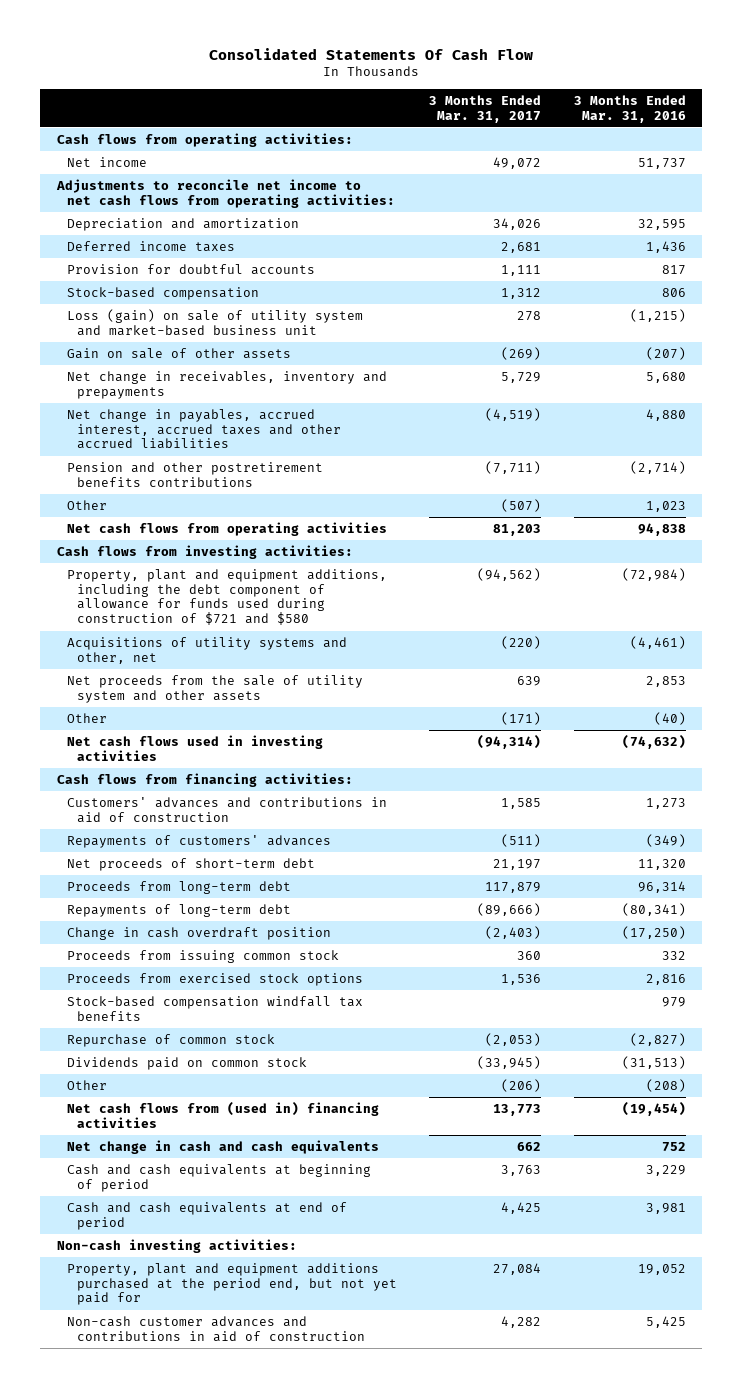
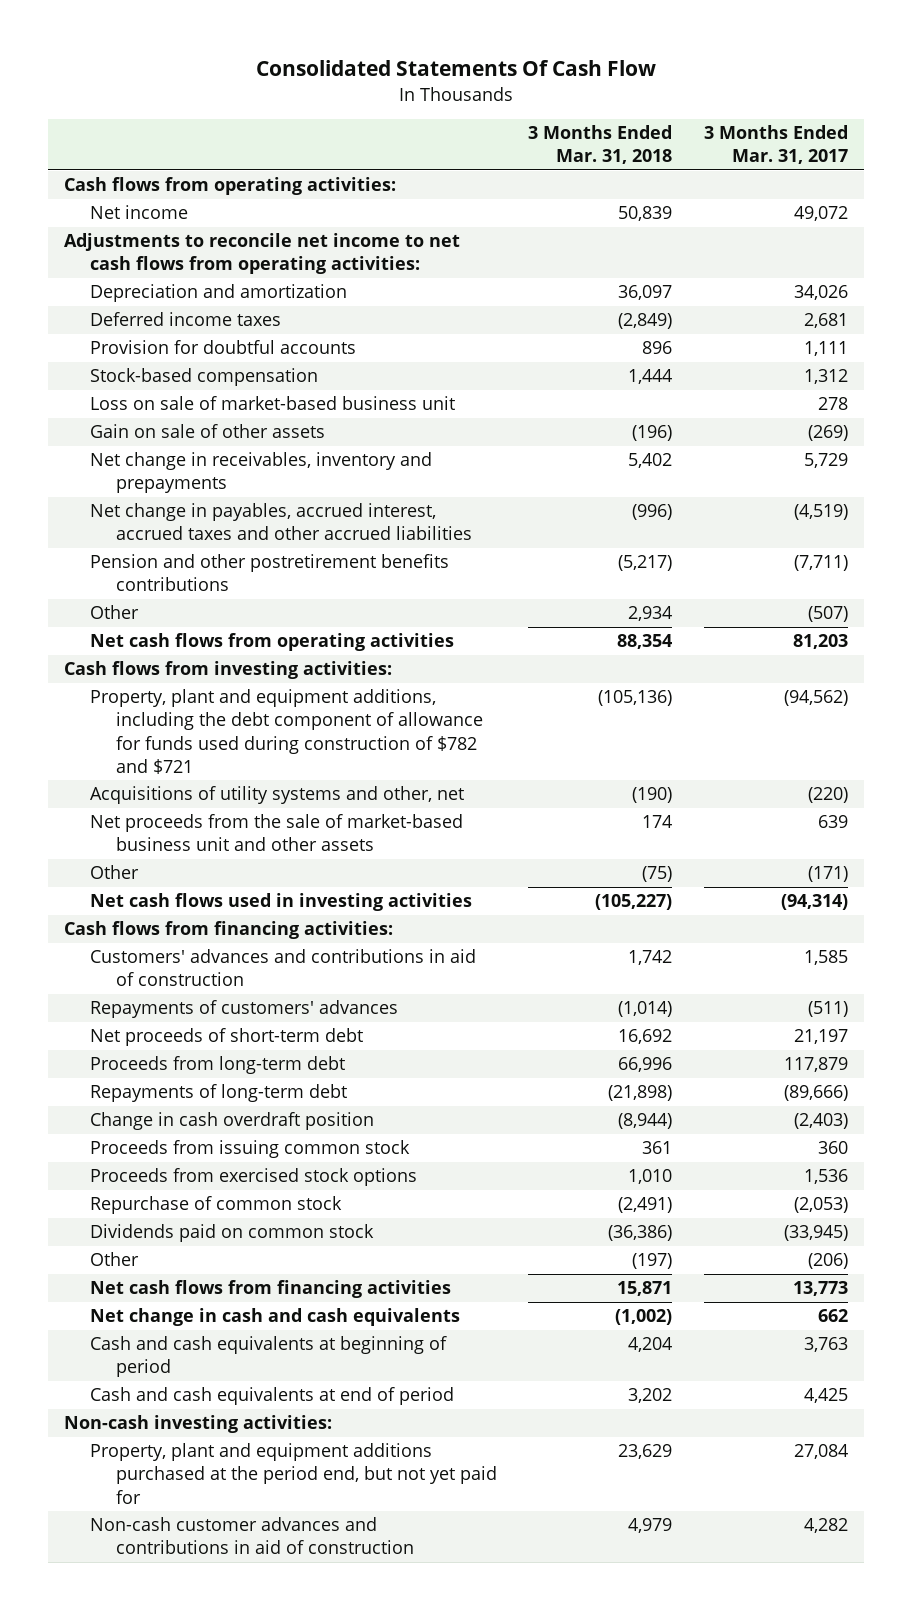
- | 3 Months Ended Mar. 31, 2017 | 3 Months Ended Mar. 31, 2016
+ | 3 Months Ended Mar. 31, 2018 | 3 Months Ended Mar. 31, 2017
- Loss (gain) on sale of utility system and market-based business unit | 278 | (1,215)
+ Loss on sale of market-based business unit | | 278
- Property, plant and equipment additions, including the debt component of allowance for funds used during construction of $721 and $580 | (94,562) | (72,984)
+ Property, plant and equipment additions, including the debt component of allowance for funds used during construction of $782 and $721 | (105,136) | (94,562)
- Net proceeds from the sale of utility system and other assets | 639 | 2,853
+ Net proceeds from the sale of market-based business unit and other assets | 174 | 639
- Stock-based compensation windfall tax benefits | | 979
- Net cash flows from (used in) financing activities | 13,773 | (19,454)
+ Net cash flows from financing activities | 15,871 | 13,773

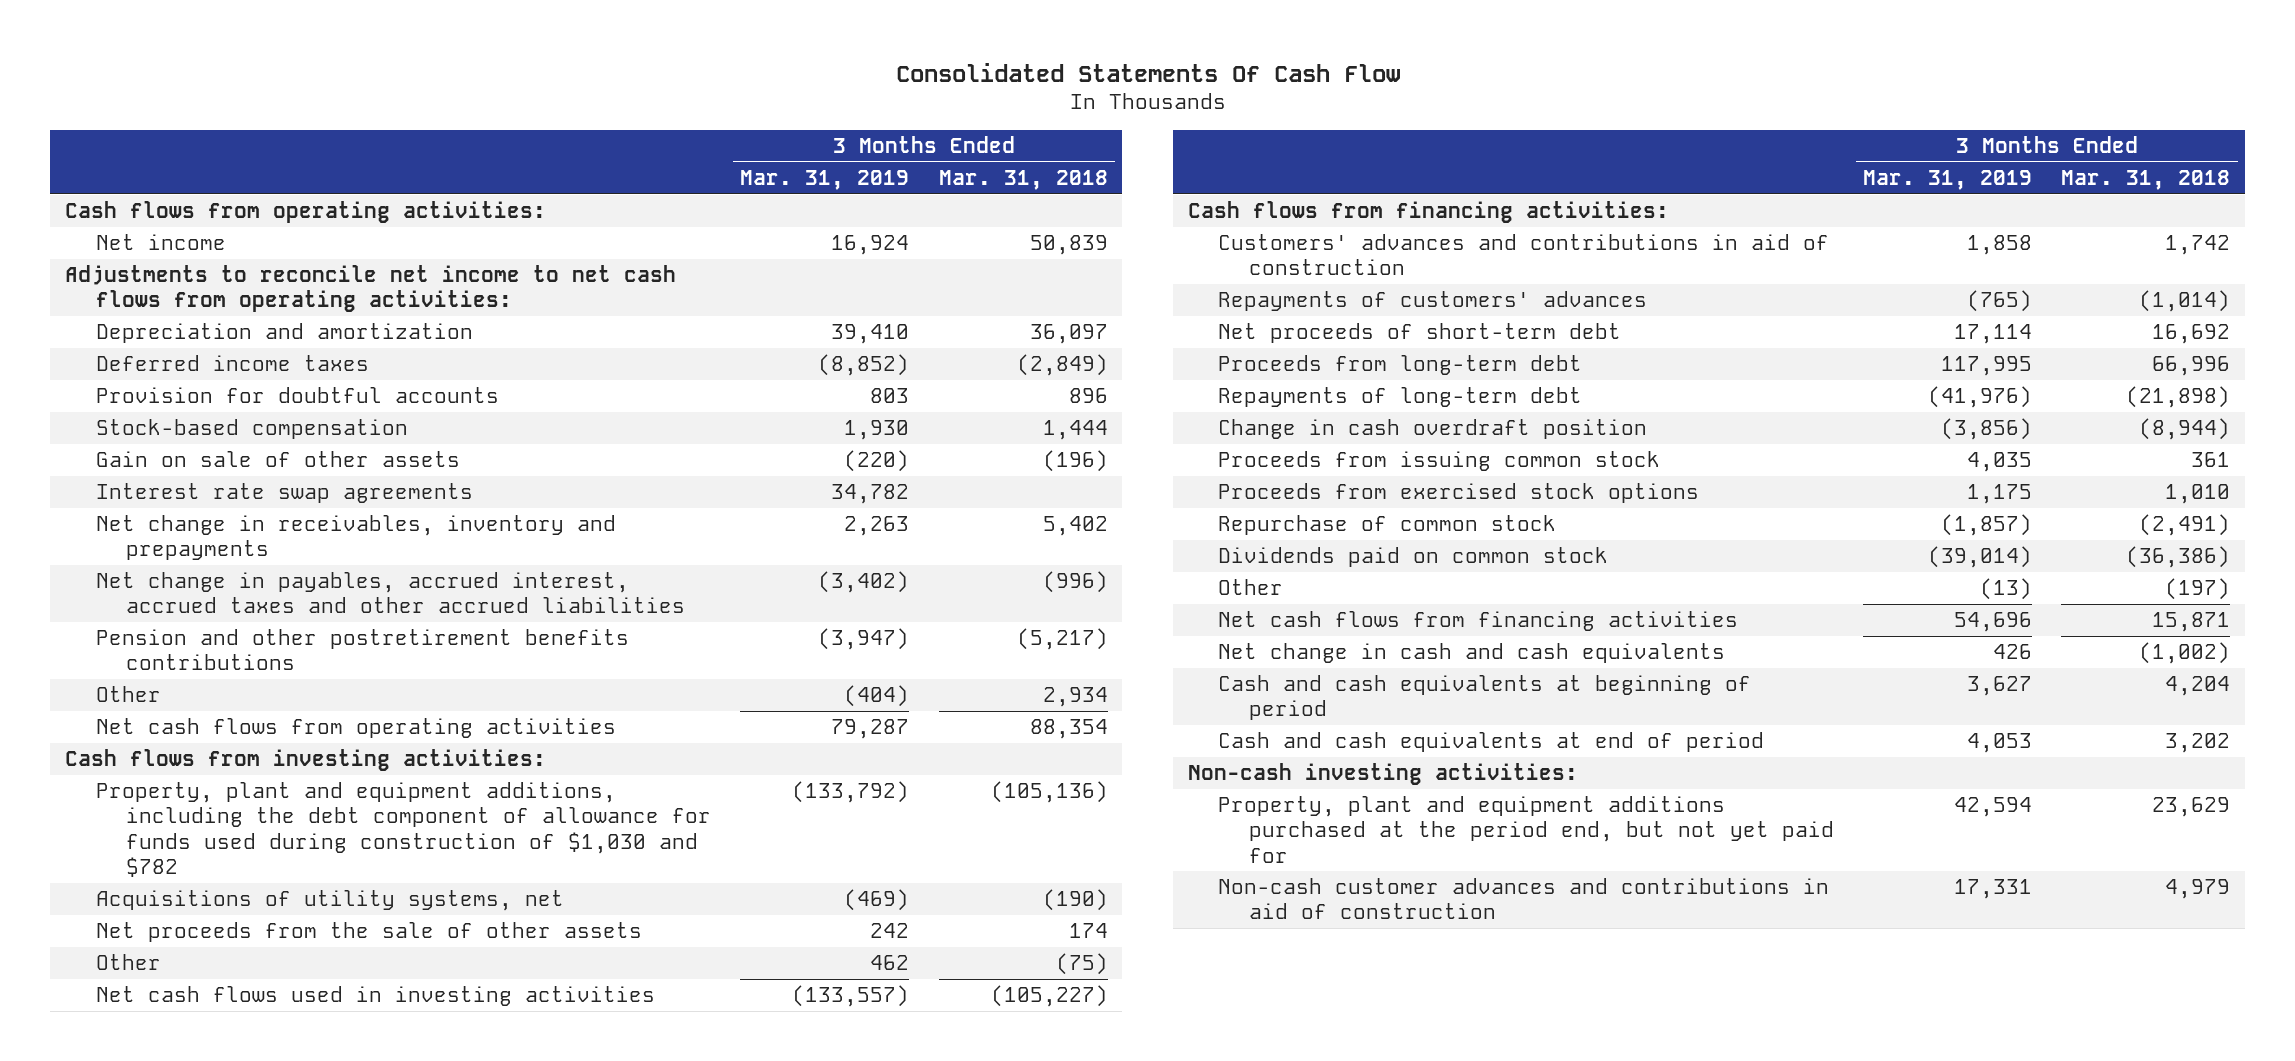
- | 3 Months Ended Mar. 31, 2018 | 3 Months Ended Mar. 31, 2017
+ | 3 Months Ended Mar. 31, 2019 | 3 Months Ended Mar. 31, 2018
- Loss on sale of market-based business unit | | 278
+ Interest rate swap agreements | 34,782 |
- Property, plant and equipment additions, including the debt component of allowance for funds used during construction of $782 and $721 | (105,136) | (94,562)
- Acquisitions of utility systems and other, net | (190) | (220)
- Net proceeds from the sale of market-based business unit and other assets | 174 | 639
+ Property, plant and equipment additions, including the debt component of allowance for funds used during construction of $1,030 and $782 | (133,792) | (105,136)
+ Acquisitions of utility systems, net | (469) | (190)
+ Net proceeds from the sale of other assets | 242 | 174

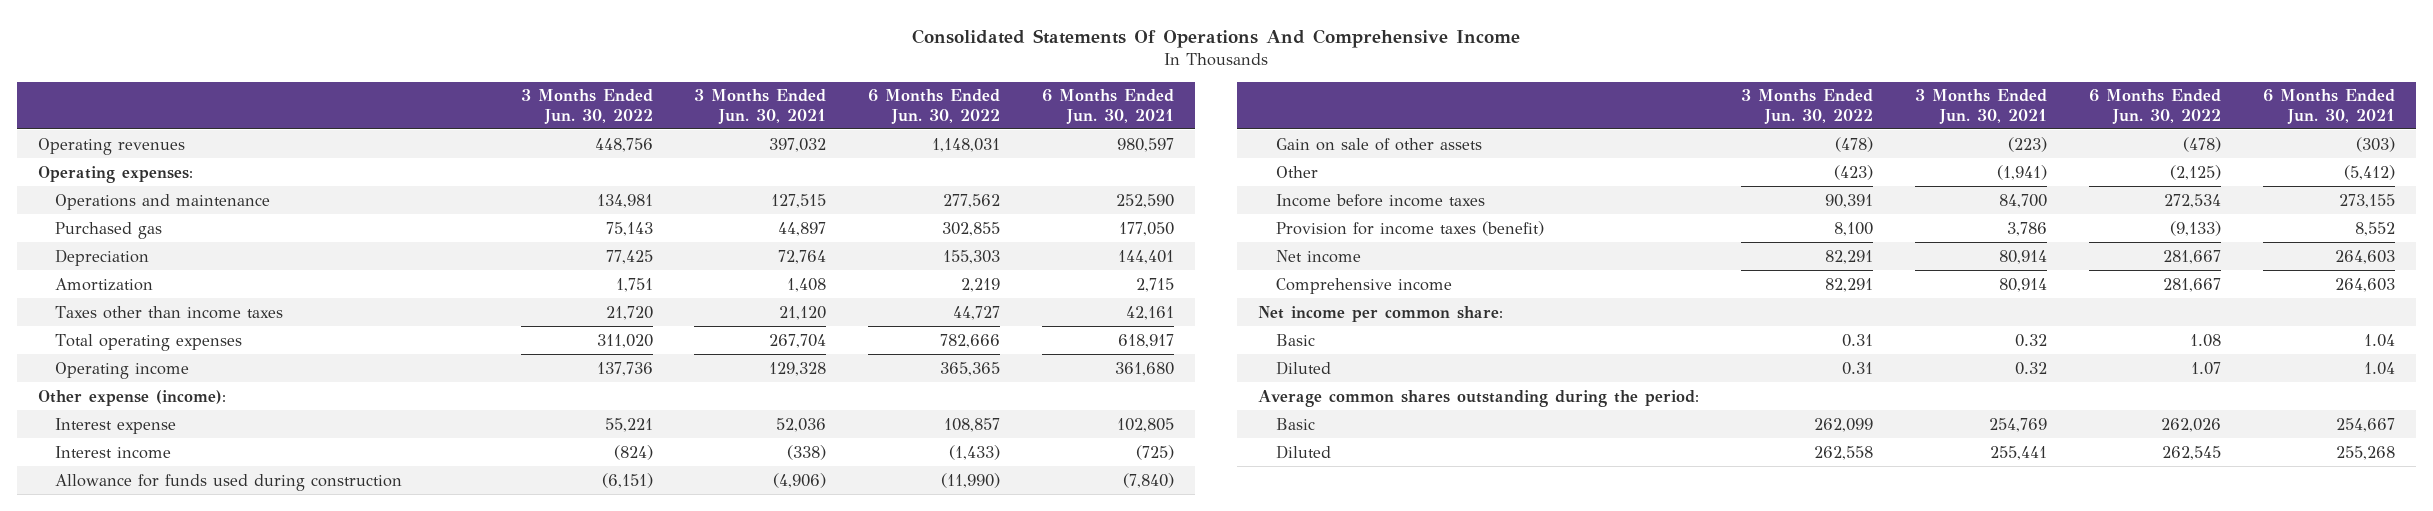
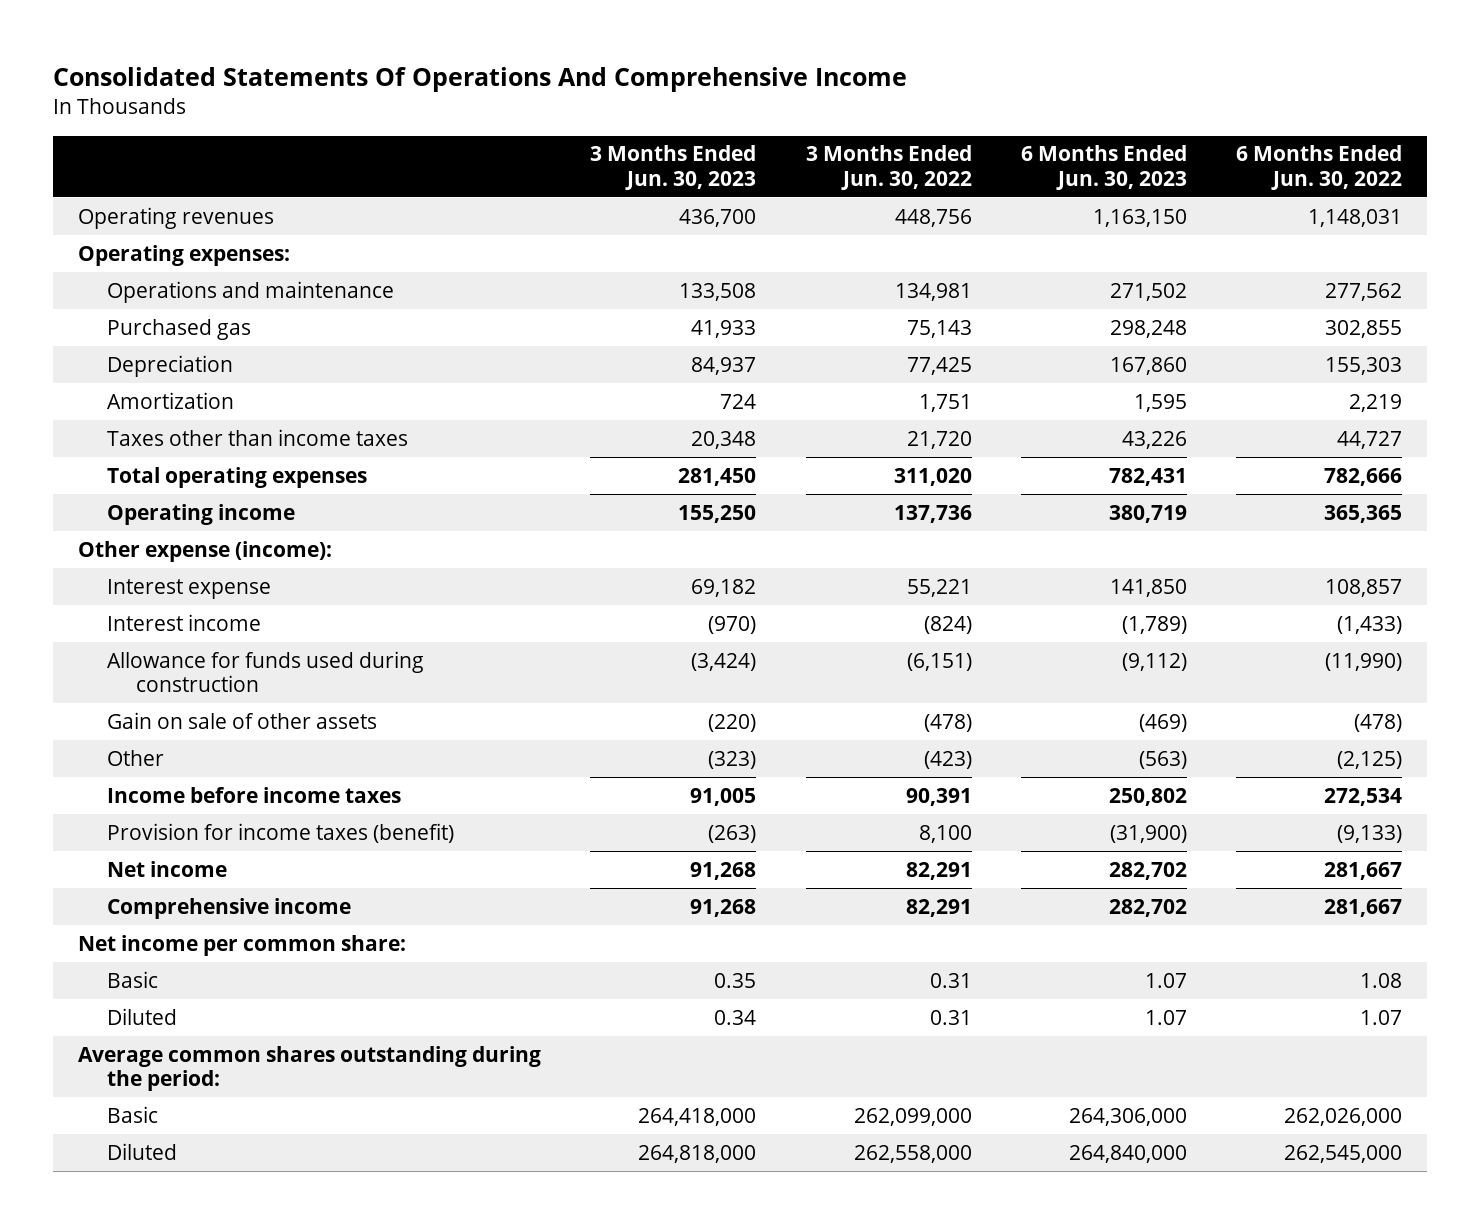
- | 3 Months Ended Jun. 30, 2022 | 3 Months Ended Jun. 30, 2021 | 6 Months Ended Jun. 30, 2022 | 6 Months Ended Jun. 30, 2021
+ | 3 Months Ended Jun. 30, 2023 | 3 Months Ended Jun. 30, 2022 | 6 Months Ended Jun. 30, 2023 | 6 Months Ended Jun. 30, 2022
- Basic | 262,099 | 254,769 | 262,026 | 254,667
- Diluted | 262,558 | 255,441 | 262,545 | 255,268
+ Basic | 264,418,000 | 262,099,000 | 264,306,000 | 262,026,000
+ Diluted | 264,818,000 | 262,558,000 | 264,840,000 | 262,545,000

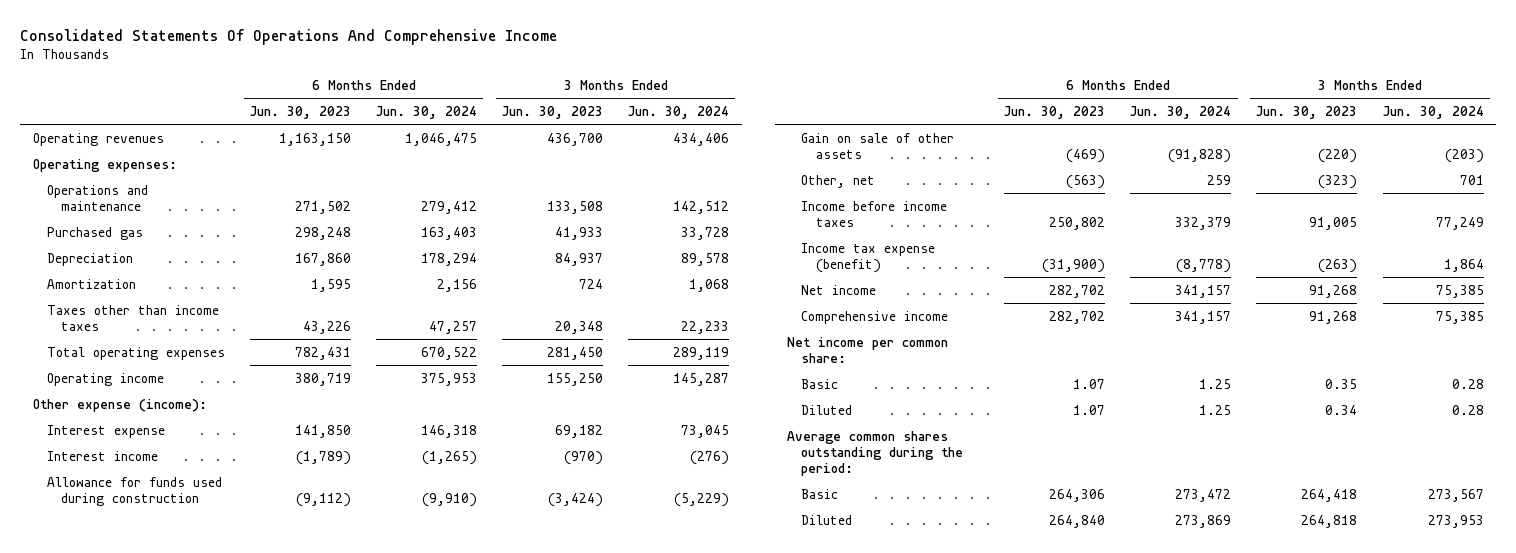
- | 3 Months Ended Jun. 30, 2023 | 3 Months Ended Jun. 30, 2022 | 6 Months Ended Jun. 30, 2023 | 6 Months Ended Jun. 30, 2022
+ | 6 Months Ended Jun. 30, 2023 | 6 Months Ended Jun. 30, 2024 | 3 Months Ended Jun. 30, 2023 | 3 Months Ended Jun. 30, 2024
- Other | (323) | (423) | (563) | (2,125)
+ Other, net | (563) | 259 | (323) | 701
- Provision for income taxes (benefit) | (263) | 8,100 | (31,900) | (9,133)
+ Income tax expense (benefit) | (31,900) | (8,778) | (263) | 1,864
- Basic | 264,418,000 | 262,099,000 | 264,306,000 | 262,026,000
- Diluted | 264,818,000 | 262,558,000 | 264,840,000 | 262,545,000
+ Basic | 264,306 | 273,472 | 264,418 | 273,567
+ Diluted | 264,840 | 273,869 | 264,818 | 273,953

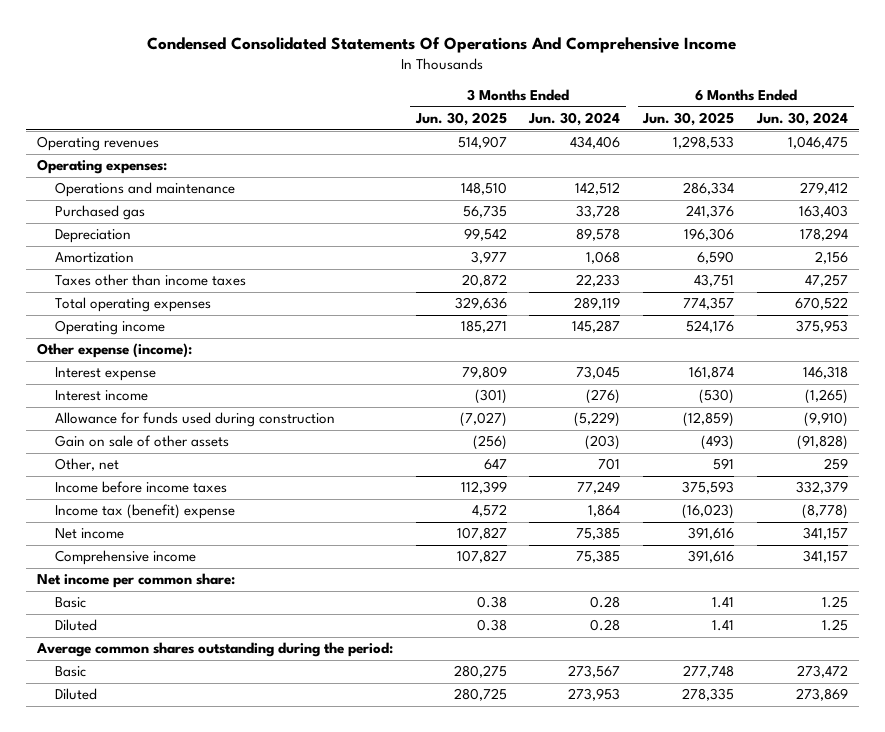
- Consolidated Statements Of Operations And Comprehensive Income
+ Condensed Consolidated Statements Of Operations And Comprehensive Income
- | 6 Months Ended Jun. 30, 2023 | 6 Months Ended Jun. 30, 2024 | 3 Months Ended Jun. 30, 2023 | 3 Months Ended Jun. 30, 2024
+ | 3 Months Ended Jun. 30, 2025 | 3 Months Ended Jun. 30, 2024 | 6 Months Ended Jun. 30, 2025 | 6 Months Ended Jun. 30, 2024
- Income tax expense (benefit) | (31,900) | (8,778) | (263) | 1,864
+ Income tax (benefit) expense | 4,572 | 1,864 | (16,023) | (8,778)

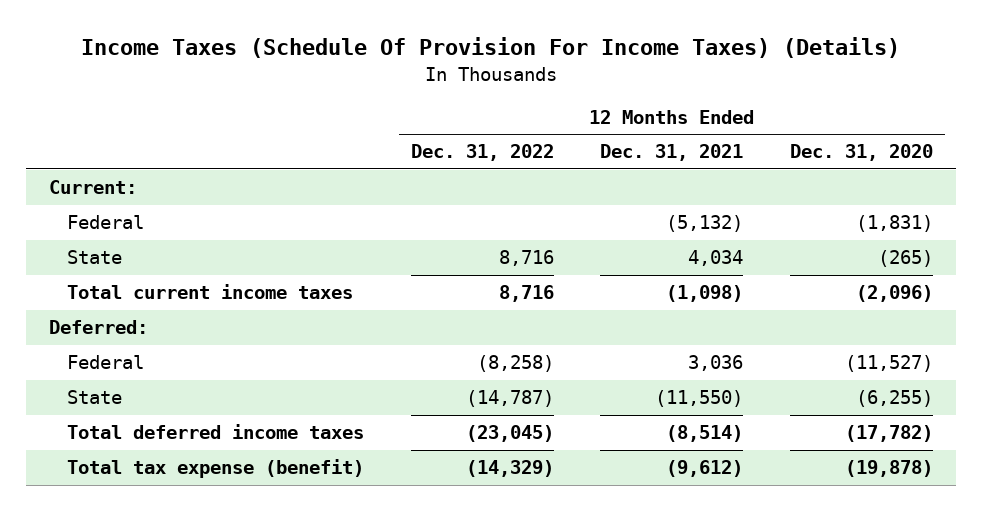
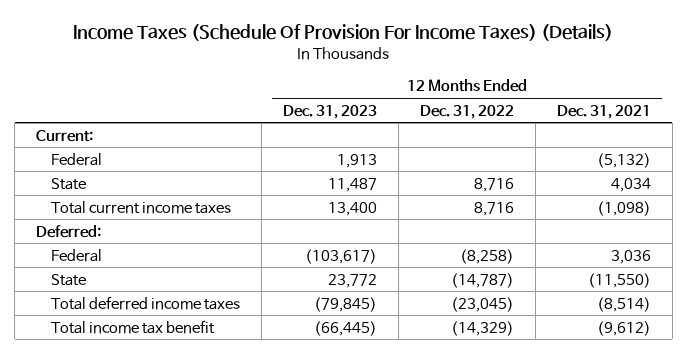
- | 12 Months Ended Dec. 31, 2022 | 12 Months Ended Dec. 31, 2021 | 12 Months Ended Dec. 31, 2020
+ | 12 Months Ended Dec. 31, 2023 | 12 Months Ended Dec. 31, 2022 | 12 Months Ended Dec. 31, 2021
- Total tax expense (benefit) | (14,329) | (9,612) | (19,878)
+ Total income tax benefit | (66,445) | (14,329) | (9,612)

